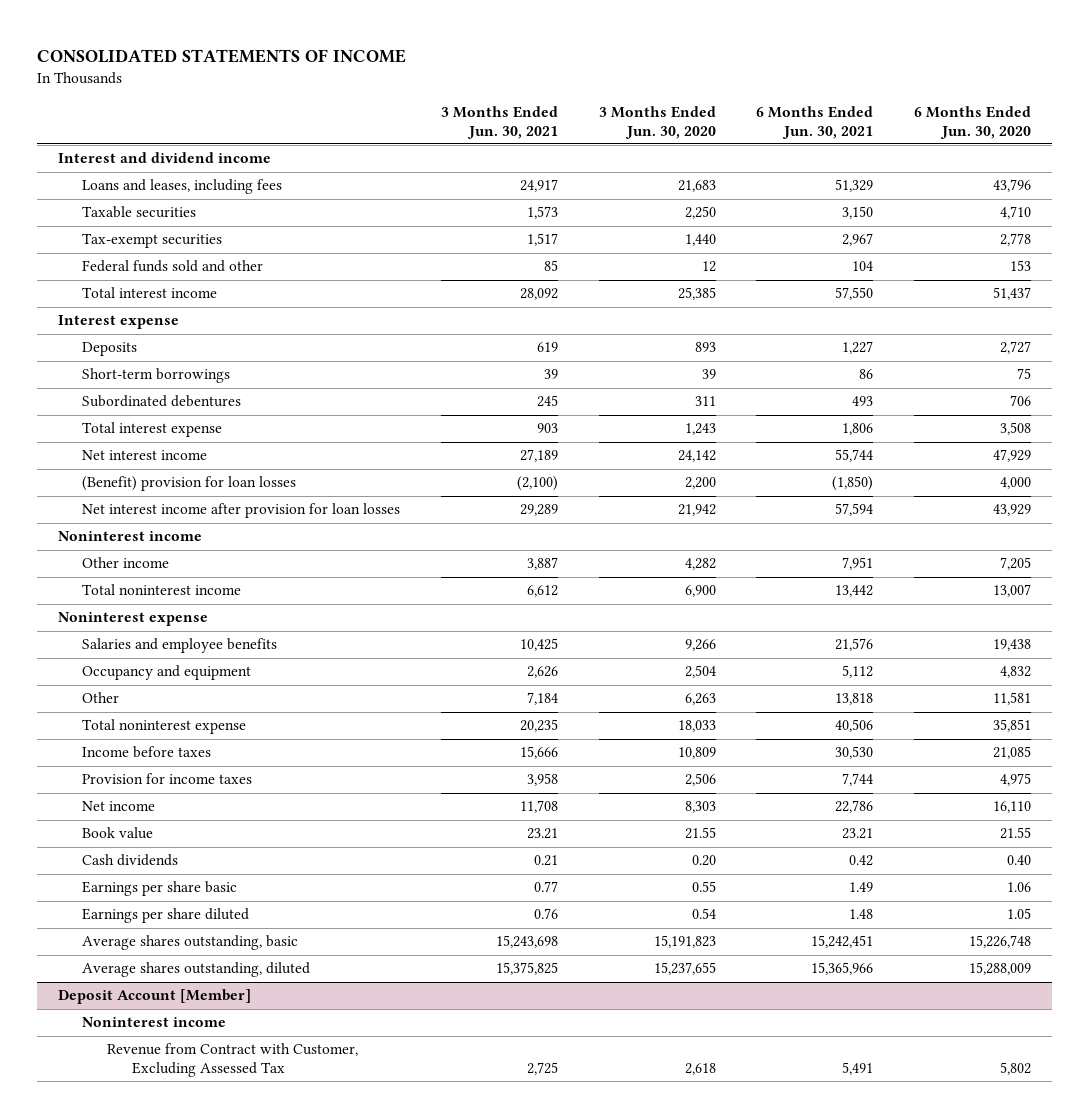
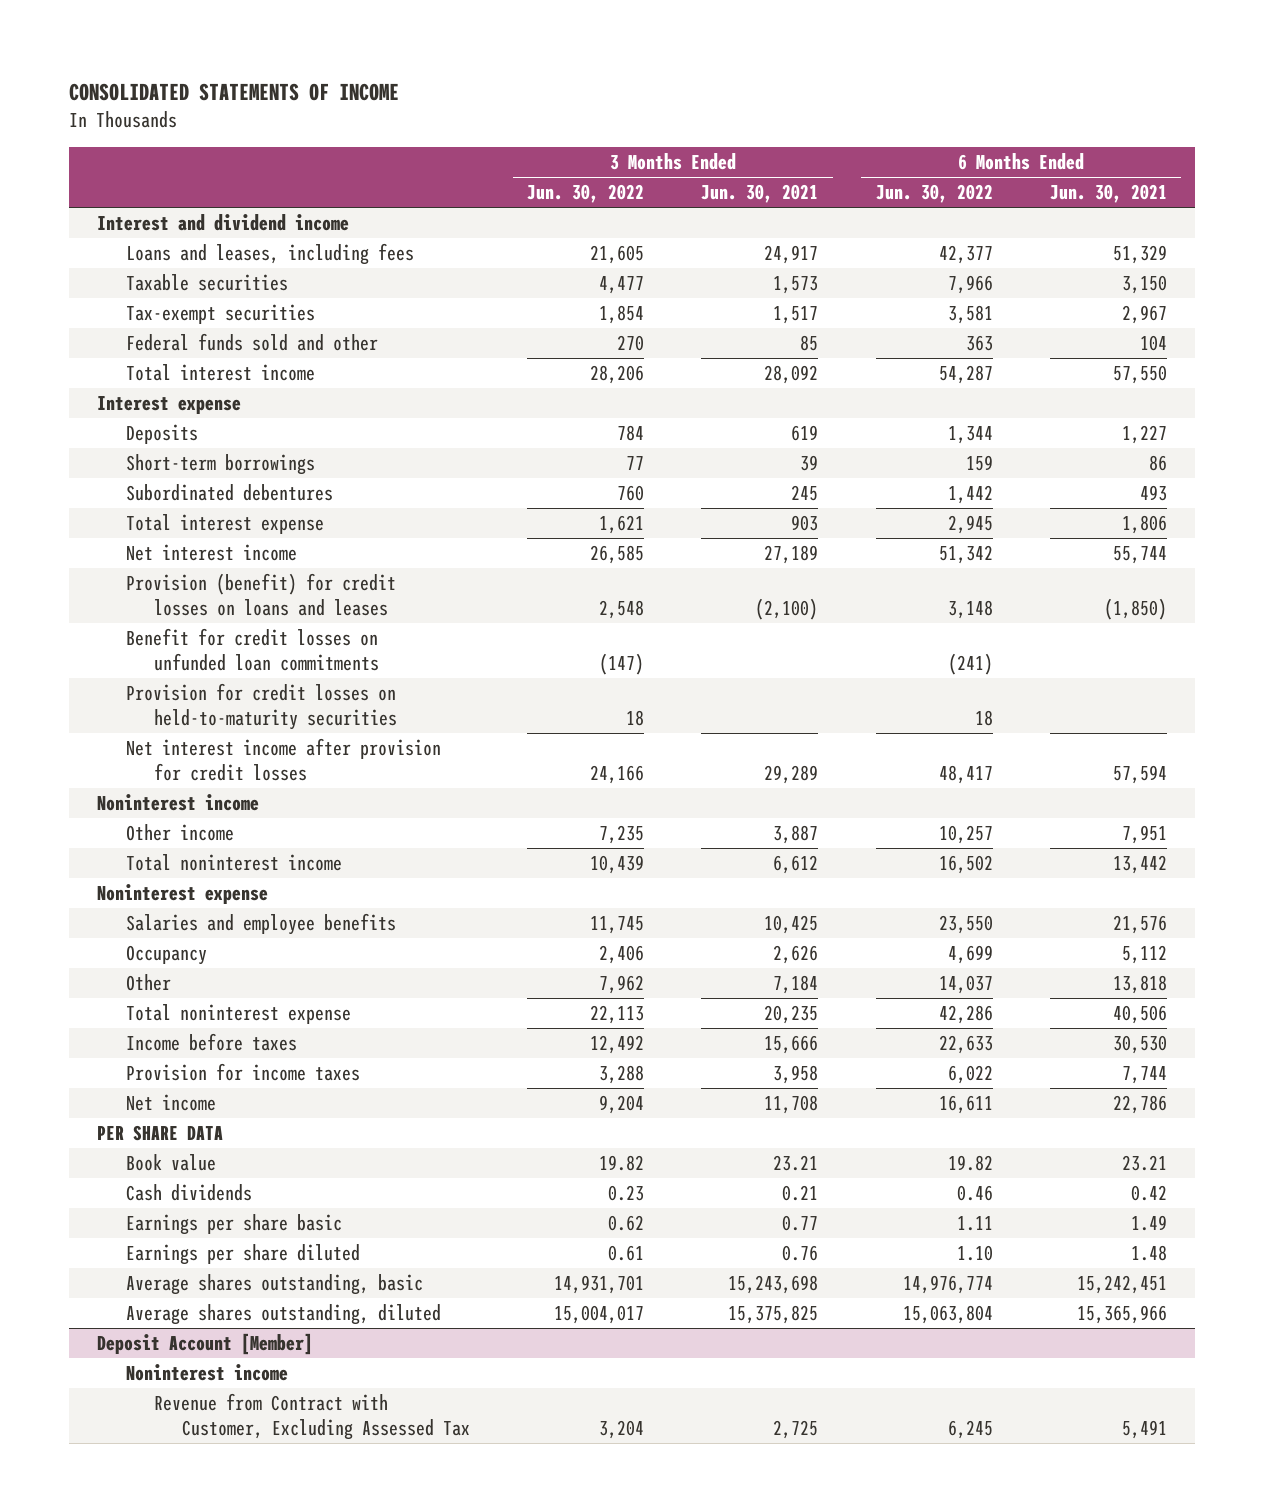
- | 3 Months Ended Jun. 30, 2021 | 3 Months Ended Jun. 30, 2020 | 6 Months Ended Jun. 30, 2021 | 6 Months Ended Jun. 30, 2020
+ | 3 Months Ended Jun. 30, 2022 | 3 Months Ended Jun. 30, 2021 | 6 Months Ended Jun. 30, 2022 | 6 Months Ended Jun. 30, 2021
- (Benefit) provision for loan losses | (2,100) | 2,200 | (1,850) | 4,000
- Net interest income after provision for loan losses | 29,289 | 21,942 | 57,594 | 43,929
+ Provision (benefit) for credit losses on loans and leases | 2,548 | (2,100) | 3,148 | (1,850)
+ Benefit for credit losses on unfunded loan commitments | (147) | | (241) |
+ Provision for credit losses on held-to-maturity securities | 18 | | 18 |
+ Net interest income after provision for credit losses | 24,166 | 29,289 | 48,417 | 57,594
- Occupancy and equipment | 2,626 | 2,504 | 5,112 | 4,832
+ Occupancy | 2,406 | 2,626 | 4,699 | 5,112
+ PER SHARE DATA

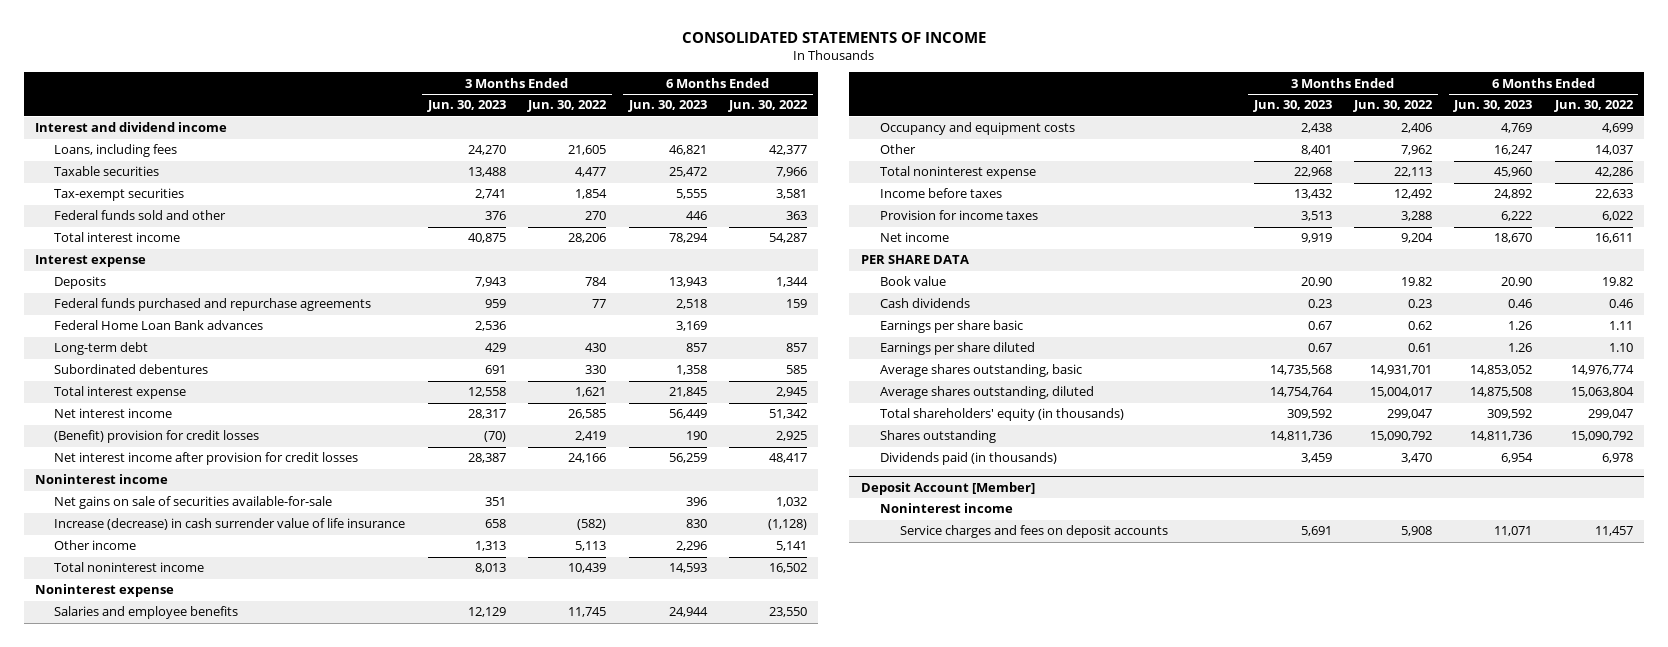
- | 3 Months Ended Jun. 30, 2022 | 3 Months Ended Jun. 30, 2021 | 6 Months Ended Jun. 30, 2022 | 6 Months Ended Jun. 30, 2021
+ | 3 Months Ended Jun. 30, 2023 | 3 Months Ended Jun. 30, 2022 | 6 Months Ended Jun. 30, 2023 | 6 Months Ended Jun. 30, 2022
- Loans and leases, including fees | 21,605 | 24,917 | 42,377 | 51,329
+ Loans, including fees | 24,270 | 21,605 | 46,821 | 42,377
- Short-term borrowings | 77 | 39 | 159 | 86
- Subordinated debentures | 760 | 245 | 1,442 | 493
+ Federal funds purchased and repurchase agreements | 959 | 77 | 2,518 | 159
+ Federal Home Loan Bank advances | 2,536 | | 3,169 |
+ Long-term debt | 429 | 430 | 857 | 857
+ Subordinated debentures | 691 | 330 | 1,358 | 585
- Provision (benefit) for credit losses on loans and leases | 2,548 | (2,100) | 3,148 | (1,850)
- Benefit for credit losses on unfunded loan commitments | (147) | | (241) |
- Provision for credit losses on held-to-maturity securities | 18 | | 18 |
+ (Benefit) provision for credit losses | (70) | 2,419 | 190 | 2,925
- Other income | 7,235 | 3,887 | 10,257 | 7,951
+ Net gains on sale of securities available-for-sale | 351 | | 396 | 1,032
+ Increase (decrease) in cash surrender value of life insurance | 658 | (582) | 830 | (1,128)
+ Other income | 1,313 | 5,113 | 2,296 | 5,141
- Occupancy | 2,406 | 2,626 | 4,699 | 5,112
+ Occupancy and equipment costs | 2,438 | 2,406 | 4,769 | 4,699
+ Total shareholders' equity (in thousands) | 309,592 | 299,047 | 309,592 | 299,047
+ Shares outstanding | 14,811,736 | 15,090,792 | 14,811,736 | 15,090,792
+ Dividends paid (in thousands) | 3,459 | 3,470 | 6,954 | 6,978
@ Deposit Account [Member]
- Revenue from Contract with Customer, Excluding Assessed Tax | 3,204 | 2,725 | 6,245 | 5,491
+ Service charges and fees on deposit accounts | 5,691 | 5,908 | 11,071 | 11,457

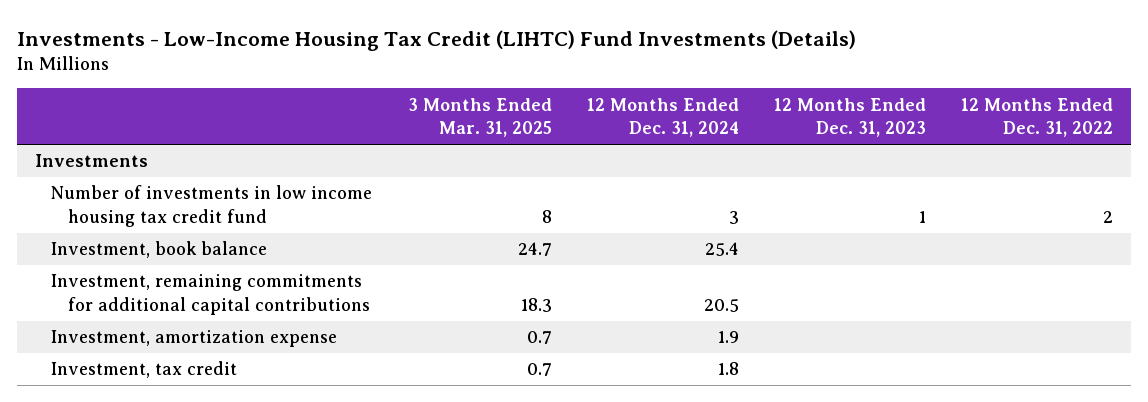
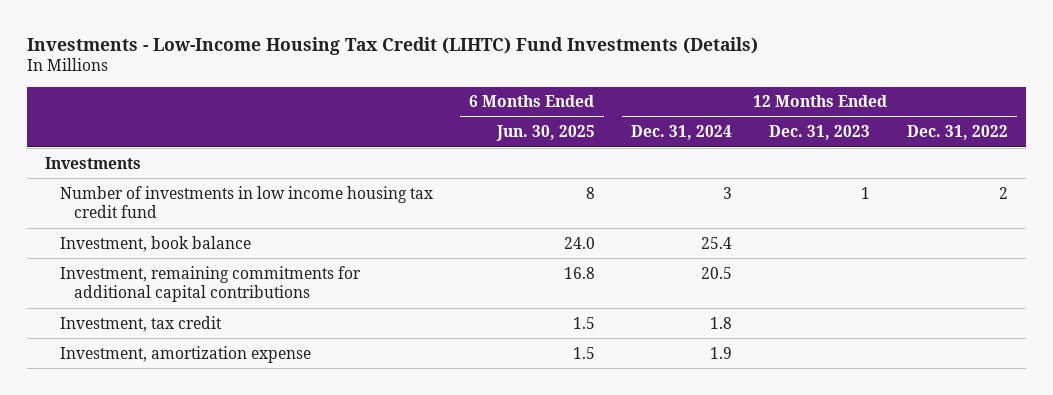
- | 3 Months Ended Mar. 31, 2025 | 12 Months Ended Dec. 31, 2024 | 12 Months Ended Dec. 31, 2023 | 12 Months Ended Dec. 31, 2022
+ | 6 Months Ended Jun. 30, 2025 | 12 Months Ended Dec. 31, 2024 | 12 Months Ended Dec. 31, 2023 | 12 Months Ended Dec. 31, 2022
moved down: Investment, amortization expense | 1.5 | 1.9 | |

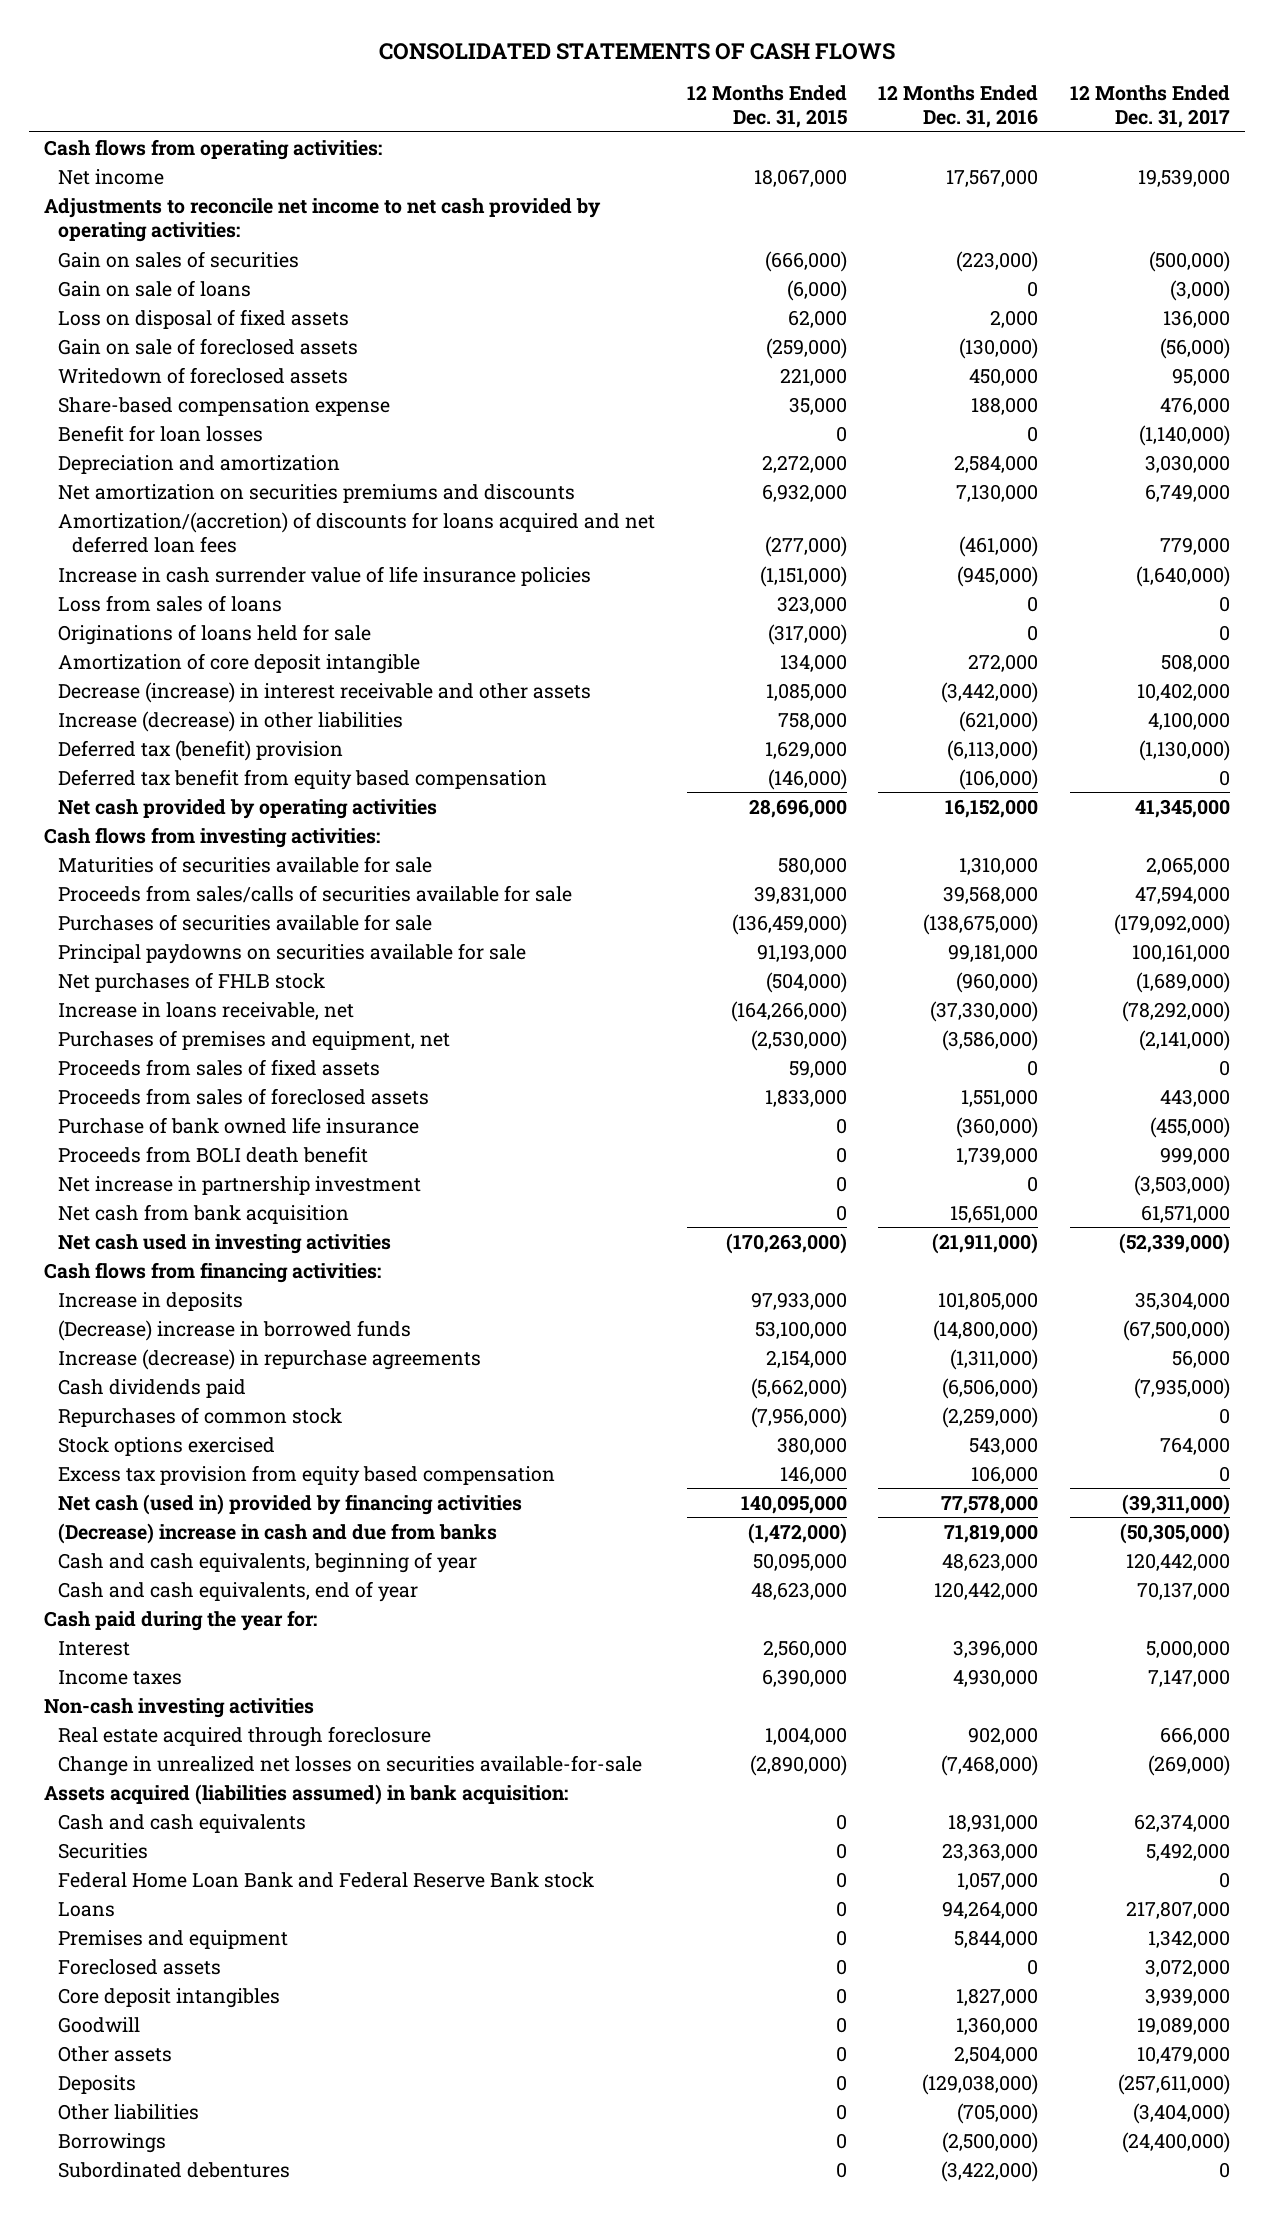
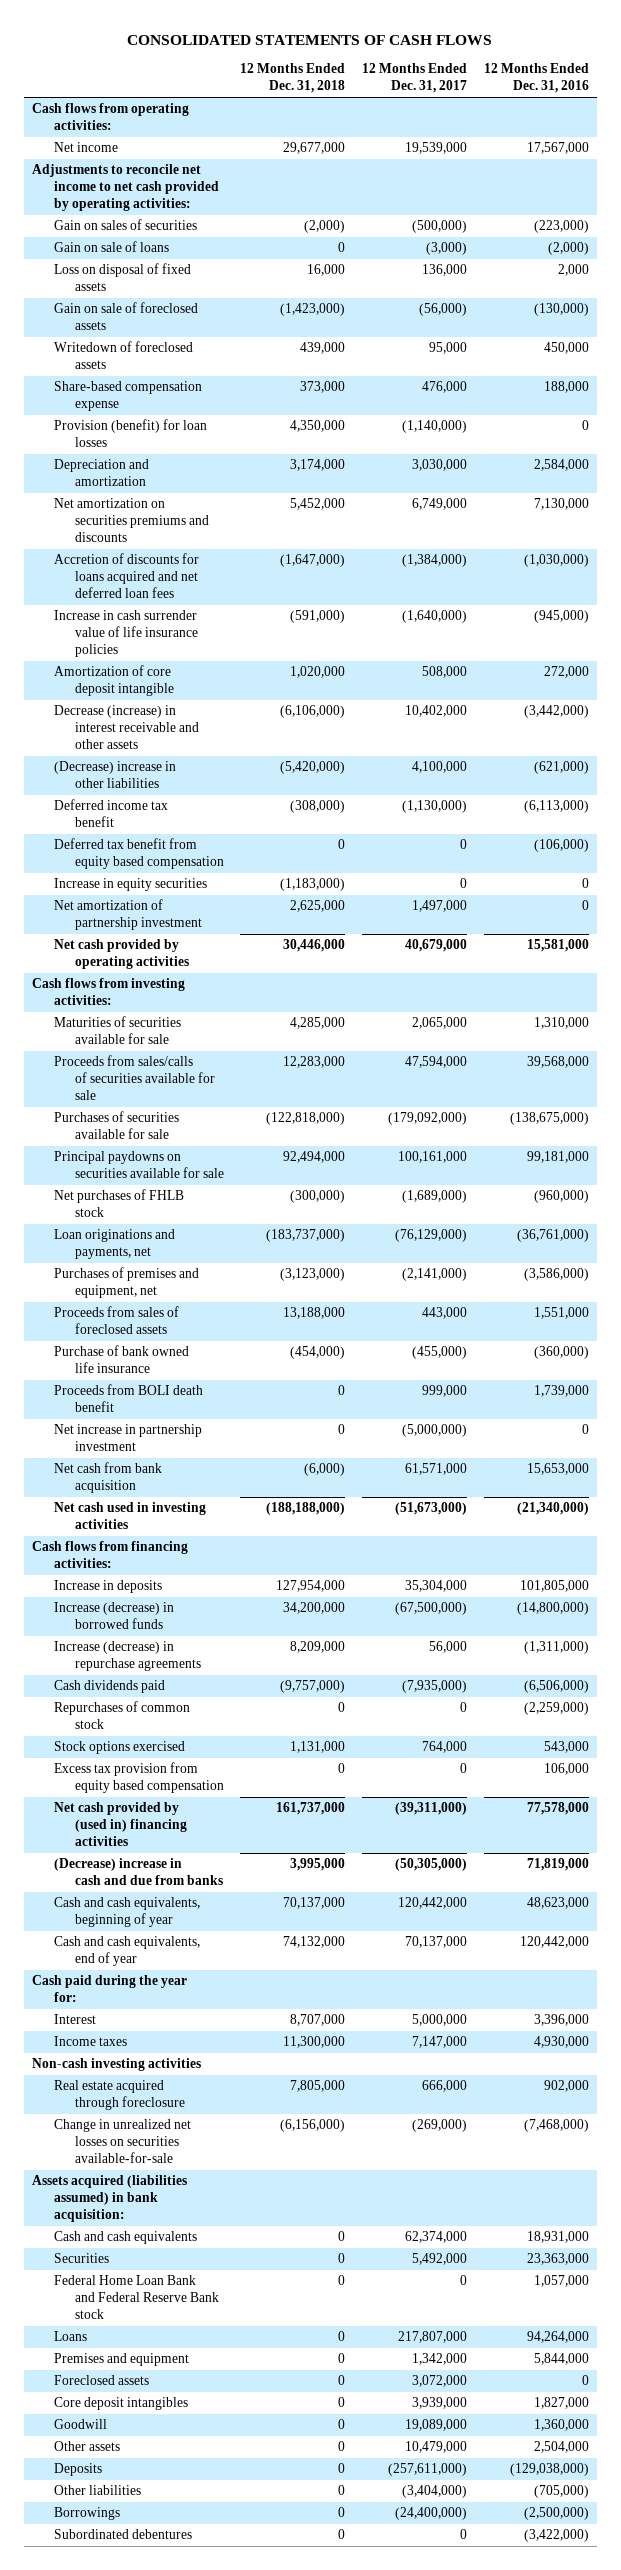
- | 12 Months Ended Dec. 31, 2015 | 12 Months Ended Dec. 31, 2016 | 12 Months Ended Dec. 31, 2017
+ | 12 Months Ended Dec. 31, 2018 | 12 Months Ended Dec. 31, 2017 | 12 Months Ended Dec. 31, 2016
- Gain on sale of loans | (6,000) | 0 | (3,000)
+ Gain on sale of loans | 0 | (3,000) | (2,000)
- Benefit for loan losses | 0 | 0 | (1,140,000)
+ Provision (benefit) for loan losses | 4,350,000 | (1,140,000) | 0
- Amortization/(accretion) of discounts for loans acquired and net deferred loan fees | (277,000) | (461,000) | 779,000
+ Accretion of discounts for loans acquired and net deferred loan fees | (1,647,000) | (1,384,000) | (1,030,000)
- Loss from sales of loans | 323,000 | 0 | 0
- Originations of loans held for sale | (317,000) | 0 | 0
- Increase (decrease) in other liabilities | 758,000 | (621,000) | 4,100,000
- Deferred tax (benefit) provision | 1,629,000 | (6,113,000) | (1,130,000)
+ (Decrease) increase in other liabilities | (5,420,000) | 4,100,000 | (621,000)
+ Deferred income tax benefit | (308,000) | (1,130,000) | (6,113,000)
- Net cash provided by operating activities | 28,696,000 | 16,152,000 | 41,345,000
+ Increase in equity securities | (1,183,000) | 0 | 0
+ Net amortization of partnership investment | 2,625,000 | 1,497,000 | 0
+ Net cash provided by operating activities | 30,446,000 | 40,679,000 | 15,581,000
- Increase in loans receivable, net | (164,266,000) | (37,330,000) | (78,292,000)
+ Loan originations and payments, net | (183,737,000) | (76,129,000) | (36,761,000)
- Proceeds from sales of fixed assets | 59,000 | 0 | 0
- Net increase in partnership investment | 0 | 0 | (3,503,000)
- Net cash from bank acquisition | 0 | 15,651,000 | 61,571,000
- Net cash used in investing activities | (170,263,000) | (21,911,000) | (52,339,000)
+ Net increase in partnership investment | 0 | (5,000,000) | 0
+ Net cash from bank acquisition | (6,000) | 61,571,000 | 15,653,000
+ Net cash used in investing activities | (188,188,000) | (51,673,000) | (21,340,000)
- (Decrease) increase in borrowed funds | 53,100,000 | (14,800,000) | (67,500,000)
+ Increase (decrease) in borrowed funds | 34,200,000 | (67,500,000) | (14,800,000)
- Net cash (used in) provided by financing activities | 140,095,000 | 77,578,000 | (39,311,000)
+ Net cash provided by (used in) financing activities | 161,737,000 | (39,311,000) | 77,578,000

